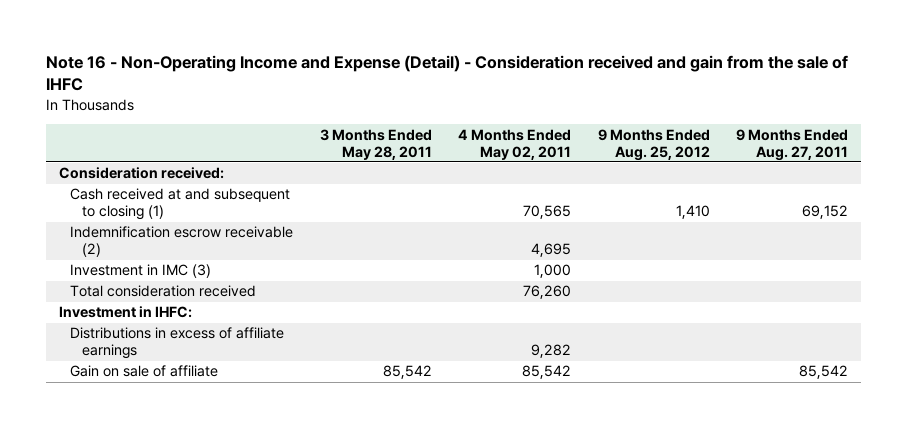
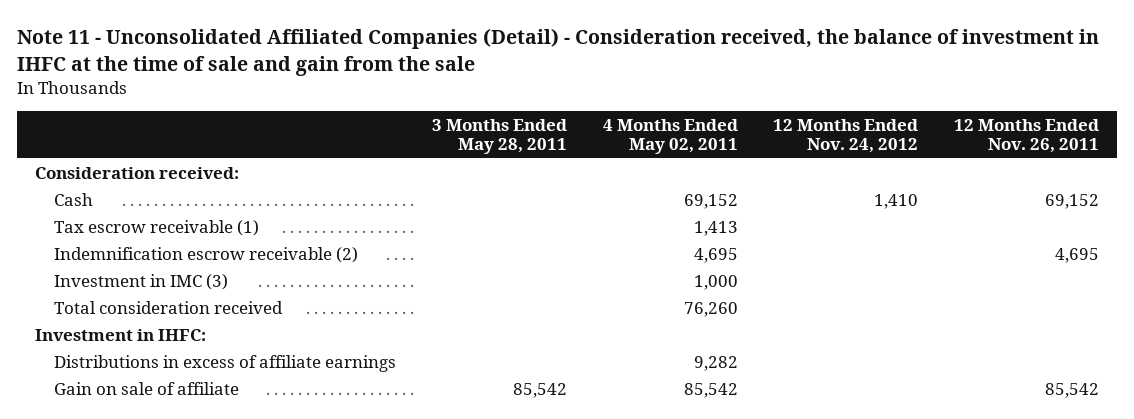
- Note 16 - Non-Operating Income and Expense (Detail) - Consideration received and gain from the sale of IHFC
+ Note 11 - Unconsolidated Affiliated Companies (Detail) - Consideration received, the balance of investment in IHFC at the time of sale and gain from the sale
- | 3 Months Ended May 28, 2011 | 4 Months Ended May 02, 2011 | 9 Months Ended Aug. 25, 2012 | 9 Months Ended Aug. 27, 2011
+ | 3 Months Ended May 28, 2011 | 4 Months Ended May 02, 2011 | 12 Months Ended Nov. 24, 2012 | 12 Months Ended Nov. 26, 2011
- Cash received at and subsequent to closing (1) | | 70,565 | 1,410 | 69,152
+ Cash | | 69,152 | 1,410 | 69,152
+ Tax escrow receivable (1) | | 1,413 | |

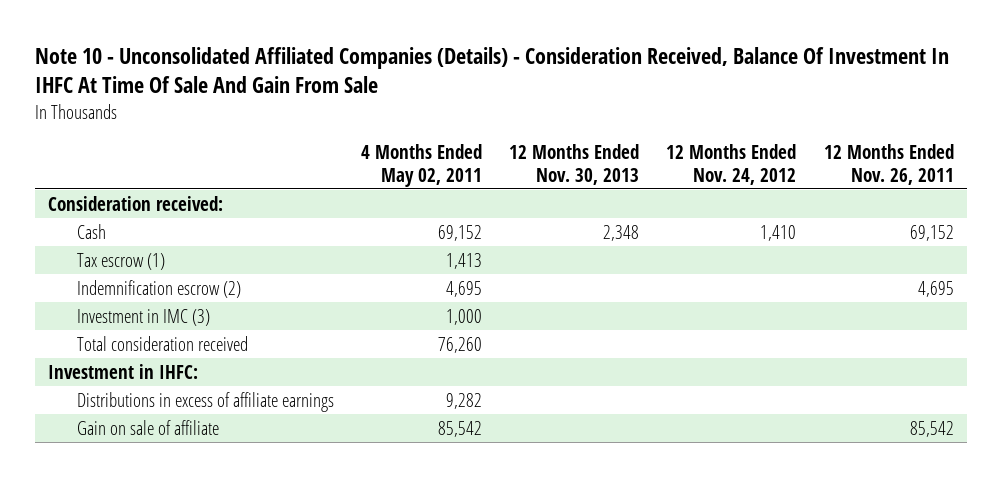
- Note 11 - Unconsolidated Affiliated Companies (Detail) - Consideration received, the balance of investment in IHFC at the time of sale and gain from the sale
+ Note 10 - Unconsolidated Affiliated Companies (Details) - Consideration Received, Balance Of Investment In IHFC At Time Of Sale And Gain From Sale
- | 3 Months Ended May 28, 2011 | 4 Months Ended May 02, 2011 | 12 Months Ended Nov. 24, 2012 | 12 Months Ended Nov. 26, 2011
+ | 4 Months Ended May 02, 2011 | 12 Months Ended Nov. 30, 2013 | 12 Months Ended Nov. 24, 2012 | 12 Months Ended Nov. 26, 2011
- Tax escrow receivable (1) | | 1,413 | |
- Indemnification escrow receivable (2) | | 4,695 | | 4,695
+ Tax escrow (1) | 1,413 | | |
+ Indemnification escrow (2) | 4,695 | | | 4,695

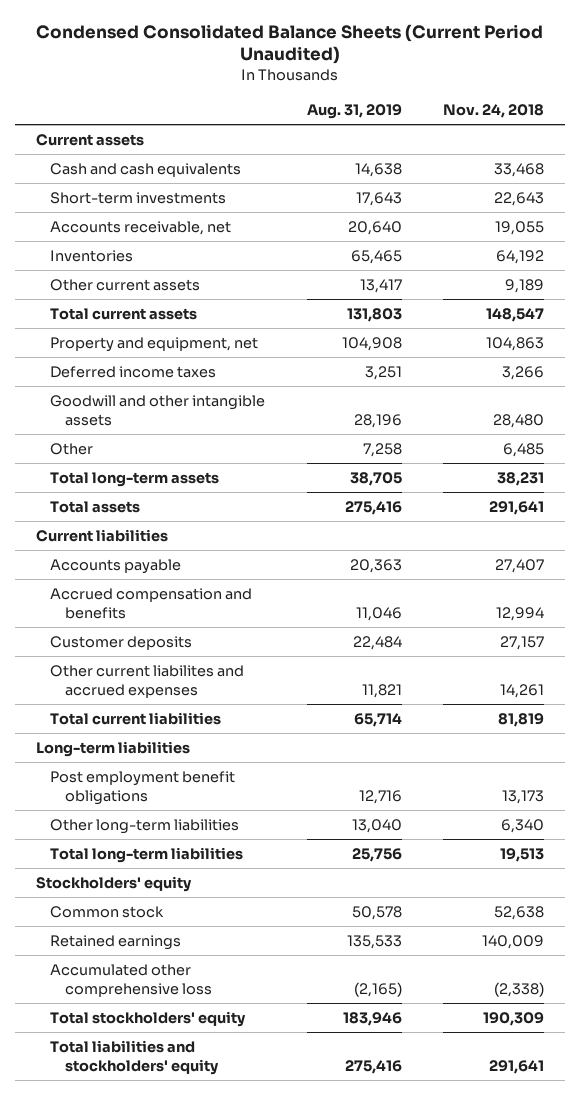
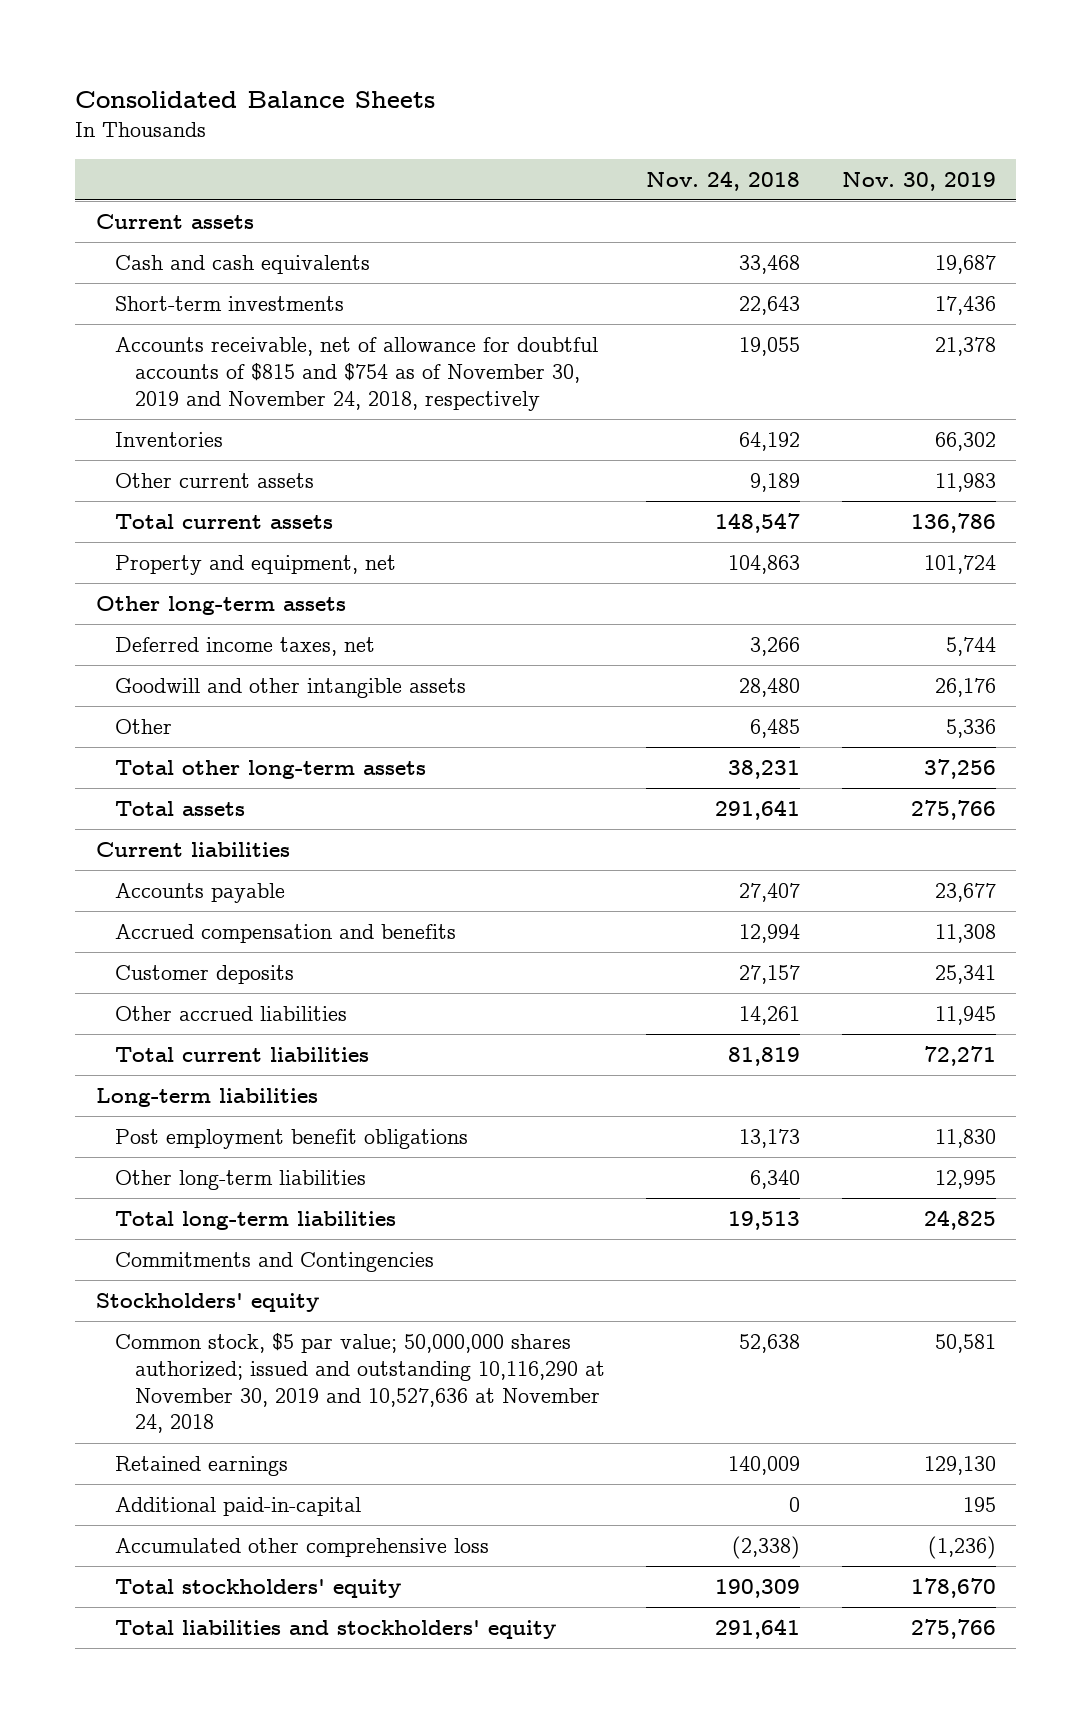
- Condensed Consolidated Balance Sheets (Current Period Unaudited)
+ Consolidated Balance Sheets
- | Aug. 31, 2019 | Nov. 24, 2018
+ | Nov. 24, 2018 | Nov. 30, 2019
- Accounts receivable, net | 20,640 | 19,055
+ Accounts receivable, net of allowance for doubtful accounts of $815 and $754 as of November 30, 2019 and November 24, 2018, respectively | 19,055 | 21,378
- Deferred income taxes | 3,251 | 3,266
+ Other long-term assets
+ Deferred income taxes, net | 3,266 | 5,744
- Total long-term assets | 38,705 | 38,231
+ Total other long-term assets | 38,231 | 37,256
- Other current liabilites and accrued expenses | 11,821 | 14,261
+ Other accrued liabilities | 14,261 | 11,945
+ Commitments and Contingencies
- Common stock | 50,578 | 52,638
+ Common stock, $5 par value; 50,000,000 shares authorized; issued and outstanding 10,116,290 at November 30, 2019 and 10,527,636 at November 24, 2018 | 52,638 | 50,581
+ Additional paid-in-capital | 0 | 195

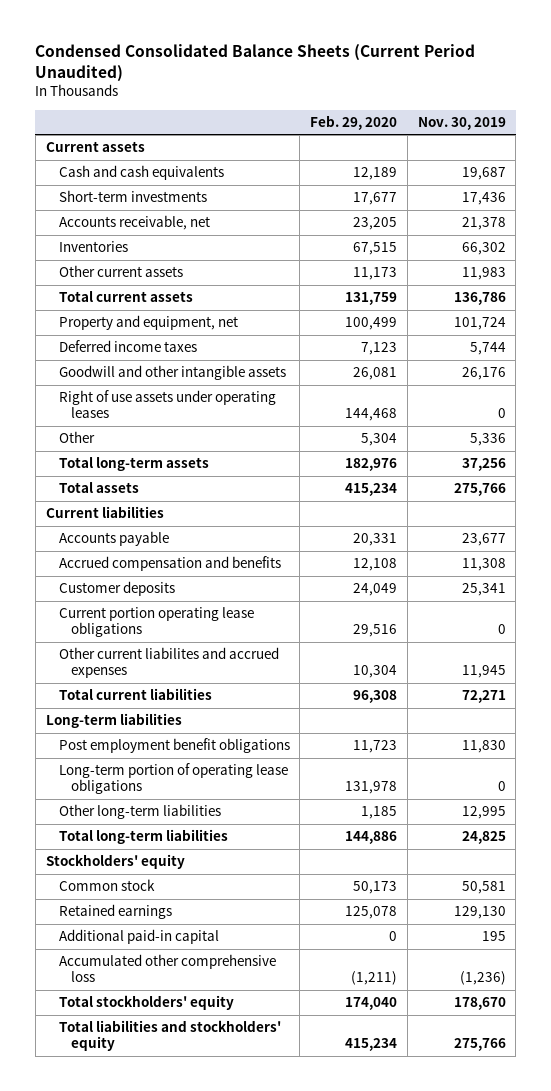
- Consolidated Balance Sheets
+ Condensed Consolidated Balance Sheets (Current Period Unaudited)
- | Nov. 24, 2018 | Nov. 30, 2019
+ | Feb. 29, 2020 | Nov. 30, 2019
- Accounts receivable, net of allowance for doubtful accounts of $815 and $754 as of November 30, 2019 and November 24, 2018, respectively | 19,055 | 21,378
+ Accounts receivable, net | 23,205 | 21,378
- Other long-term assets
- Deferred income taxes, net | 3,266 | 5,744
+ Deferred income taxes | 7,123 | 5,744
+ Right of use assets under operating leases | 144,468 | 0
- Total other long-term assets | 38,231 | 37,256
+ Total long-term assets | 182,976 | 37,256
- Other accrued liabilities | 14,261 | 11,945
+ Current portion operating lease obligations | 29,516 | 0
+ Other current liabilites and accrued expenses | 10,304 | 11,945
+ Long-term portion of operating lease obligations | 131,978 | 0
- Commitments and Contingencies
- Common stock, $5 par value; 50,000,000 shares authorized; issued and outstanding 10,116,290 at November 30, 2019 and 10,527,636 at November 24, 2018 | 52,638 | 50,581
+ Common stock | 50,173 | 50,581
- Additional paid-in-capital | 0 | 195
+ Additional paid-in capital | 0 | 195

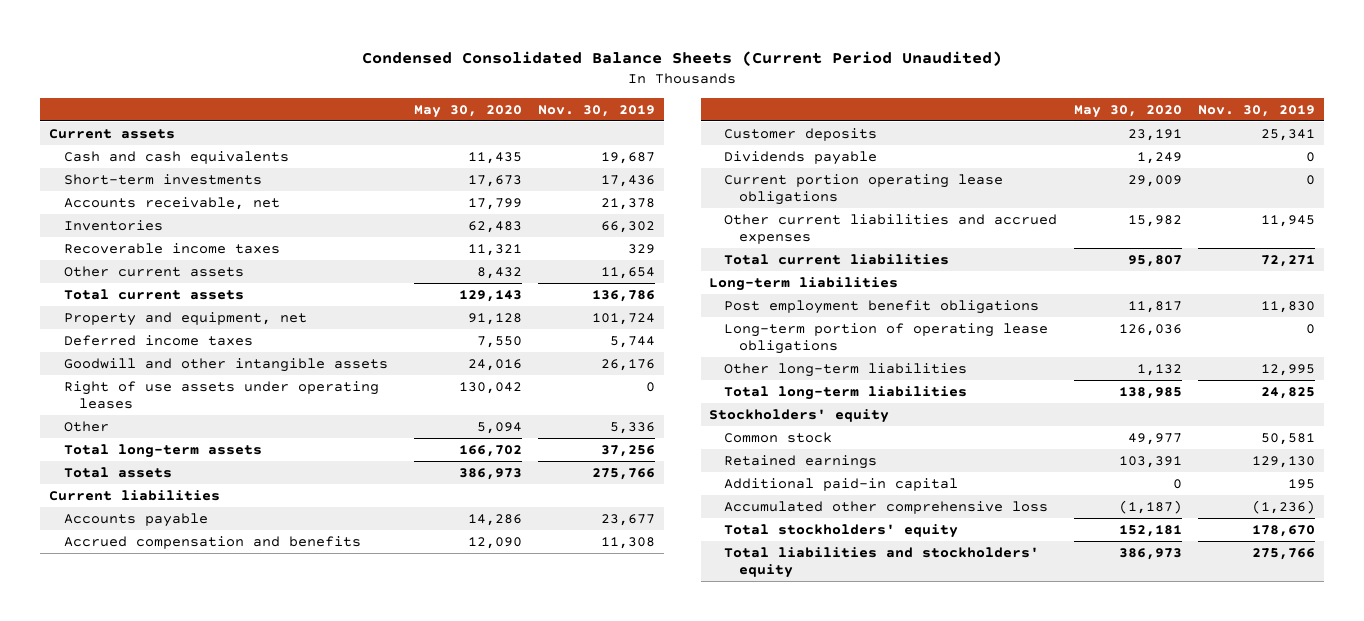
- | Feb. 29, 2020 | Nov. 30, 2019
+ | May 30, 2020 | Nov. 30, 2019
- Other current assets | 11,173 | 11,983
+ Recoverable income taxes | 11,321 | 329
+ Other current assets | 8,432 | 11,654
+ Dividends payable | 1,249 | 0
- Other current liabilites and accrued expenses | 10,304 | 11,945
+ Other current liabilities and accrued expenses | 15,982 | 11,945

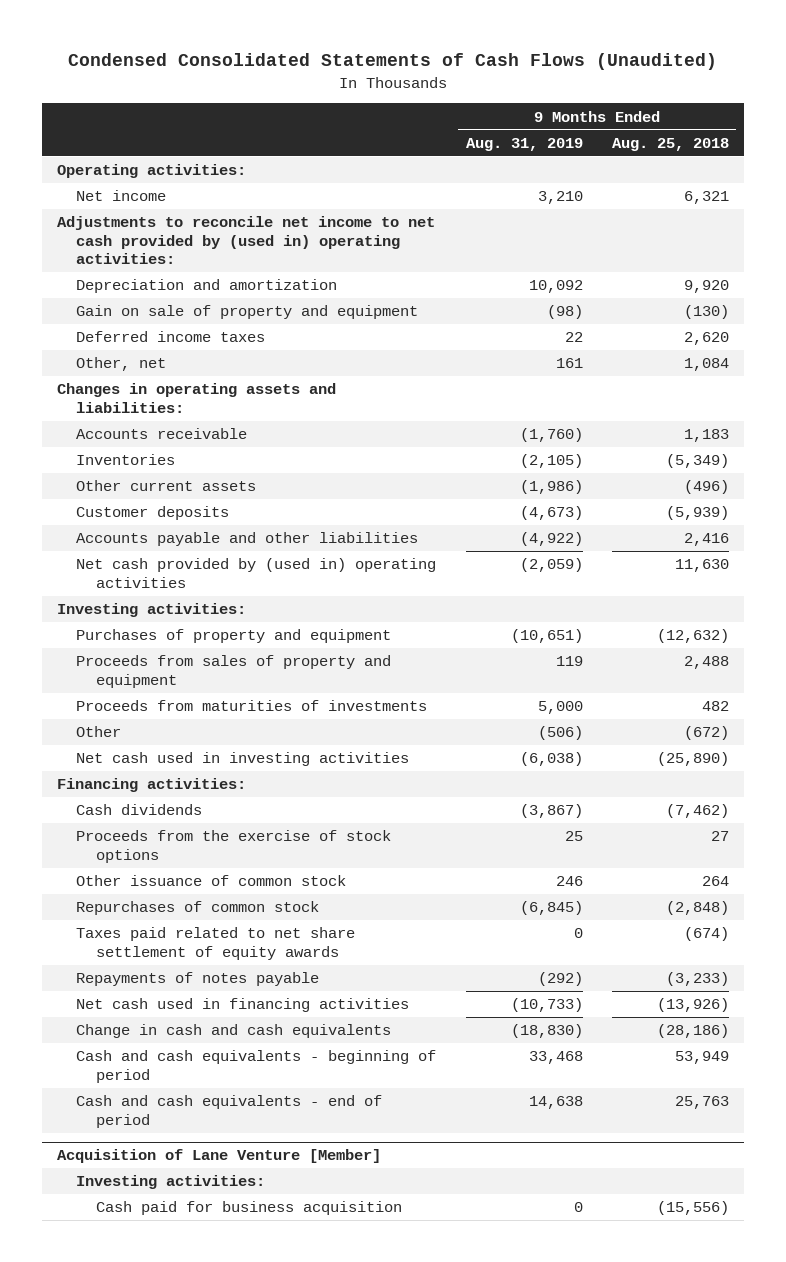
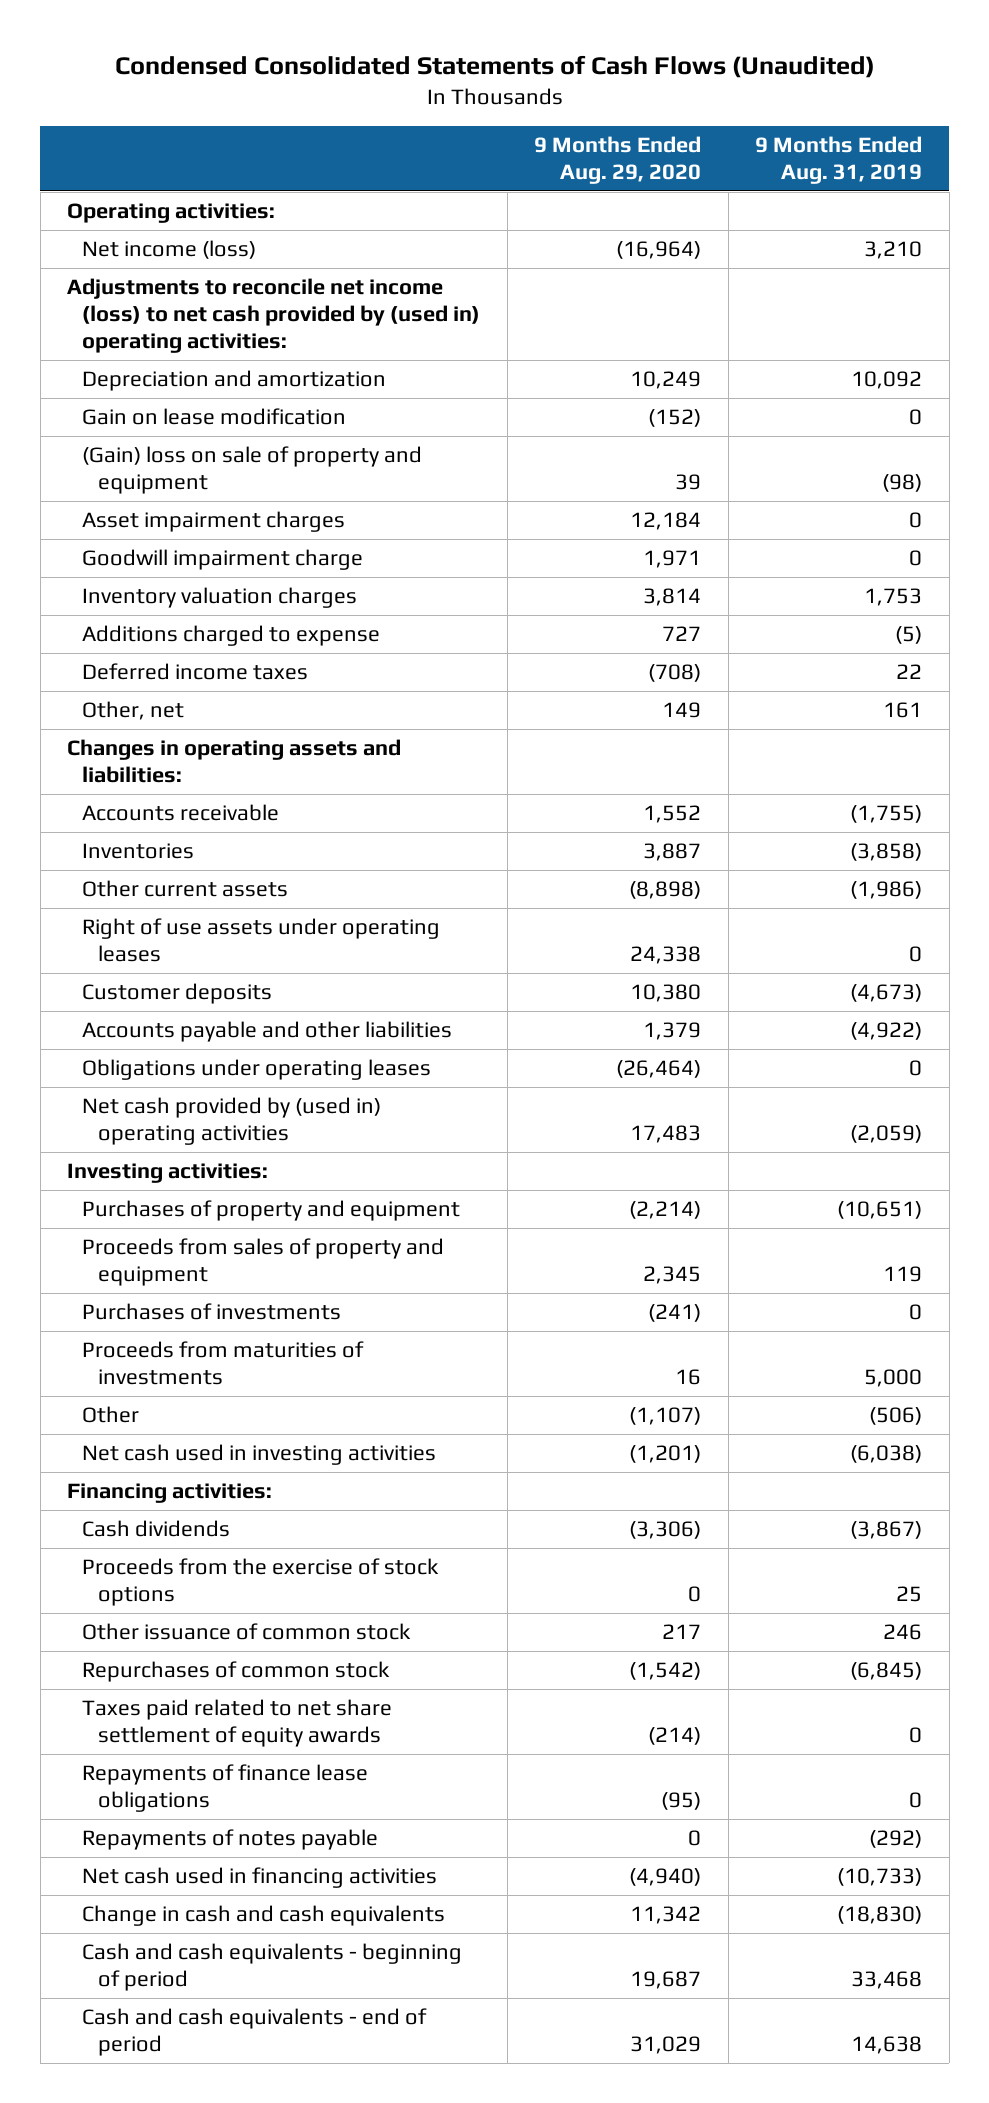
- | 9 Months Ended Aug. 31, 2019 | 9 Months Ended Aug. 25, 2018
+ | 9 Months Ended Aug. 29, 2020 | 9 Months Ended Aug. 31, 2019
- Net income | 3,210 | 6,321
- Adjustments to reconcile net income to net cash provided by (used in) operating activities:
+ Net income (loss) | (16,964) | 3,210
+ Adjustments to reconcile net income (loss) to net cash provided by (used in) operating activities:
- Gain on sale of property and equipment | (98) | (130)
+ Gain on lease modification | (152) | 0
+ (Gain) loss on sale of property and equipment | 39 | (98)
+ Asset impairment charges | 12,184 | 0
+ Goodwill impairment charge | 1,971 | 0
+ Inventory valuation charges | 3,814 | 1,753
+ Additions charged to expense | 727 | (5)
- Accounts receivable | (1,760) | 1,183
- Inventories | (2,105) | (5,349)
+ Accounts receivable | 1,552 | (1,755)
+ Inventories | 3,887 | (3,858)
+ Right of use assets under operating leases | 24,338 | 0
+ Obligations under operating leases | (26,464) | 0
+ Purchases of investments | (241) | 0
+ Repayments of finance lease obligations | (95) | 0
- Acquisition of Lane Venture [Member]
- Investing activities:
- Cash paid for business acquisition | 0 | (15,556)

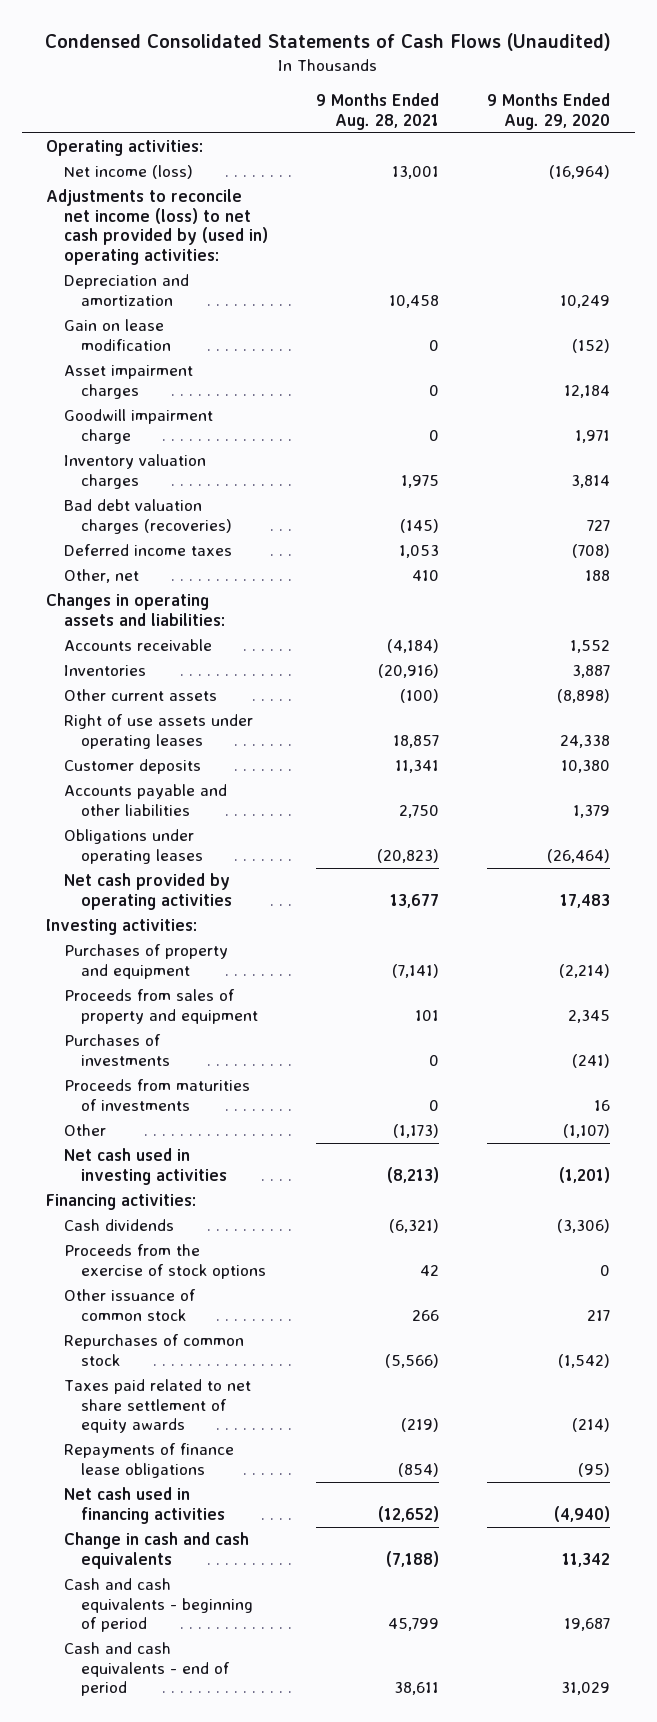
- | 9 Months Ended Aug. 29, 2020 | 9 Months Ended Aug. 31, 2019
+ | 9 Months Ended Aug. 28, 2021 | 9 Months Ended Aug. 29, 2020
- (Gain) loss on sale of property and equipment | 39 | (98)
- Additions charged to expense | 727 | (5)
+ Bad debt valuation charges (recoveries) | (145) | 727
- Other, net | 149 | 161
+ Other, net | 410 | 188
- Net cash provided by (used in) operating activities | 17,483 | (2,059)
+ Net cash provided by operating activities | 13,677 | 17,483
- Repayments of notes payable | 0 | (292)

